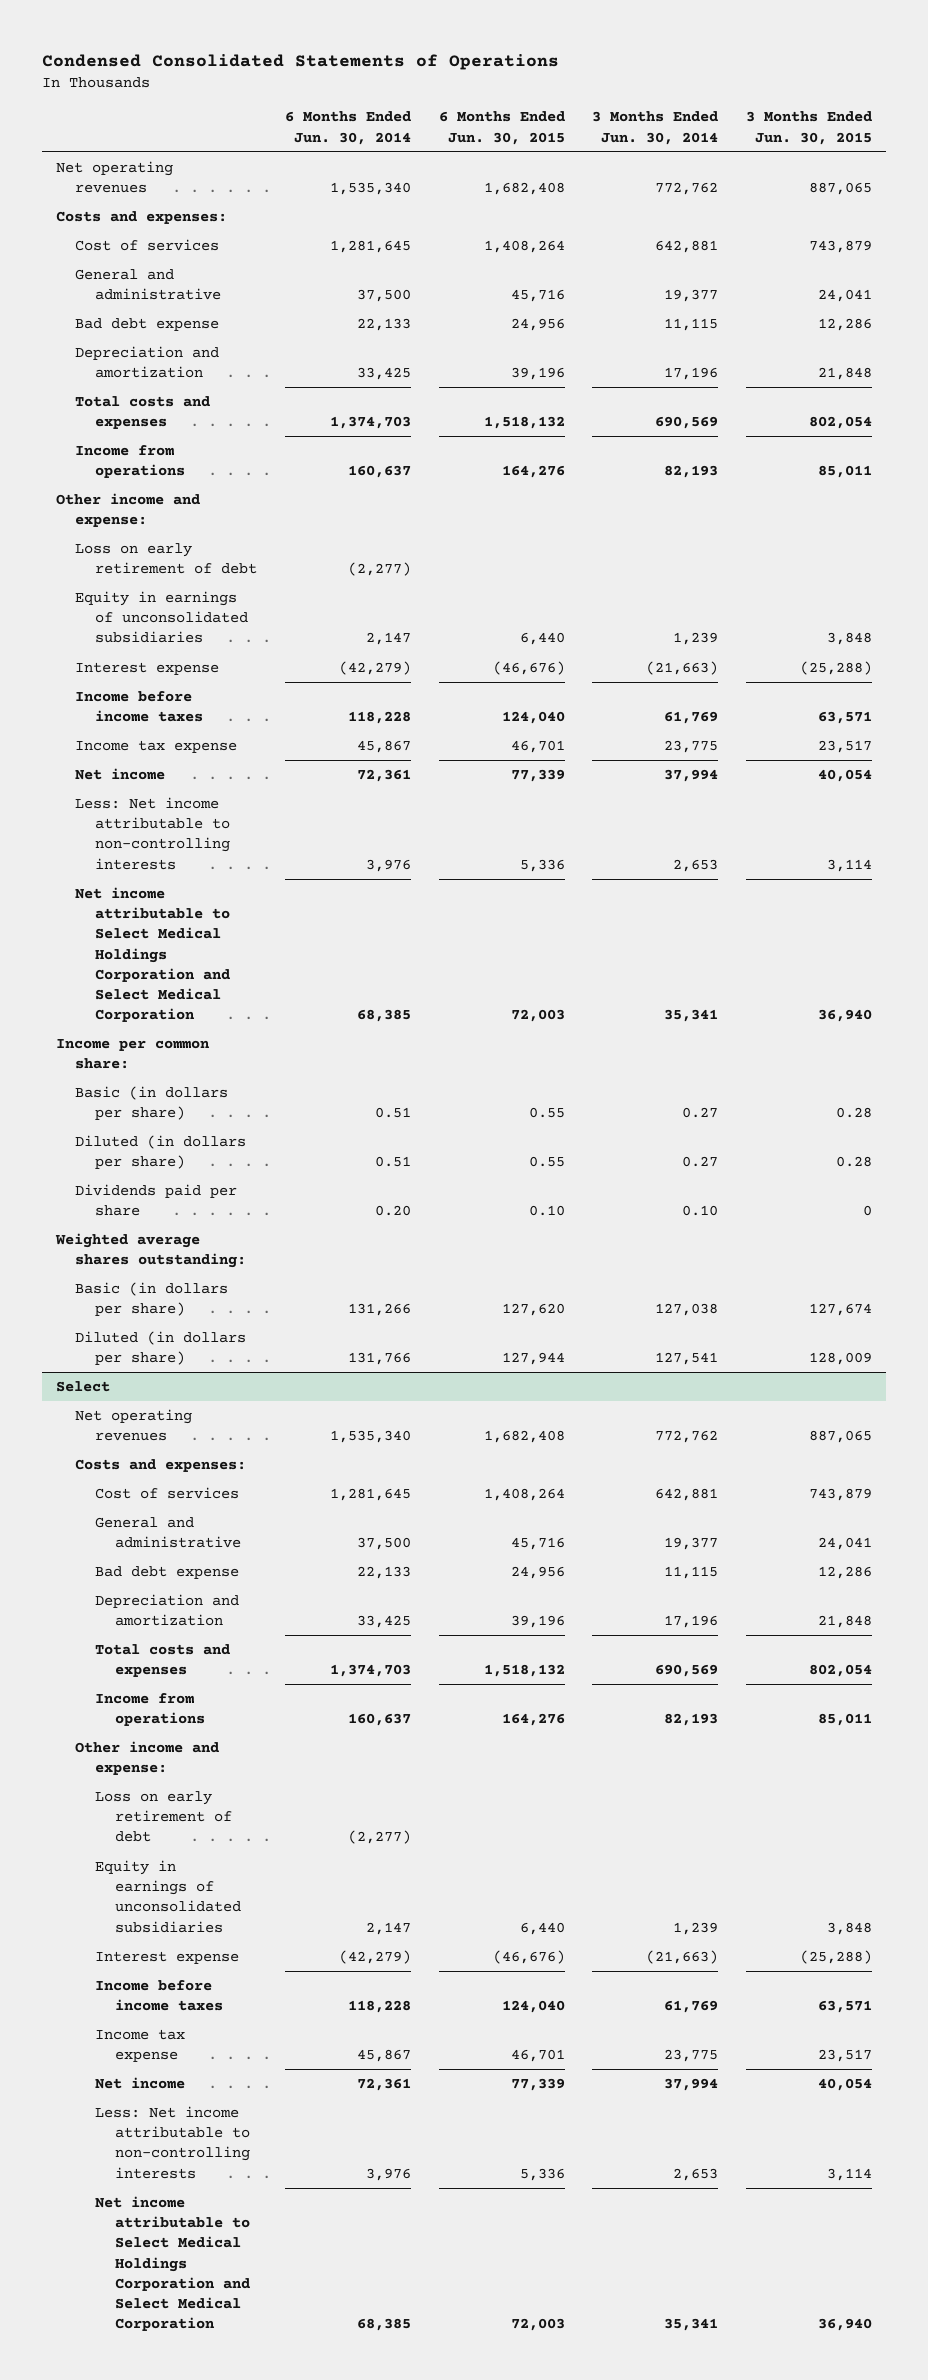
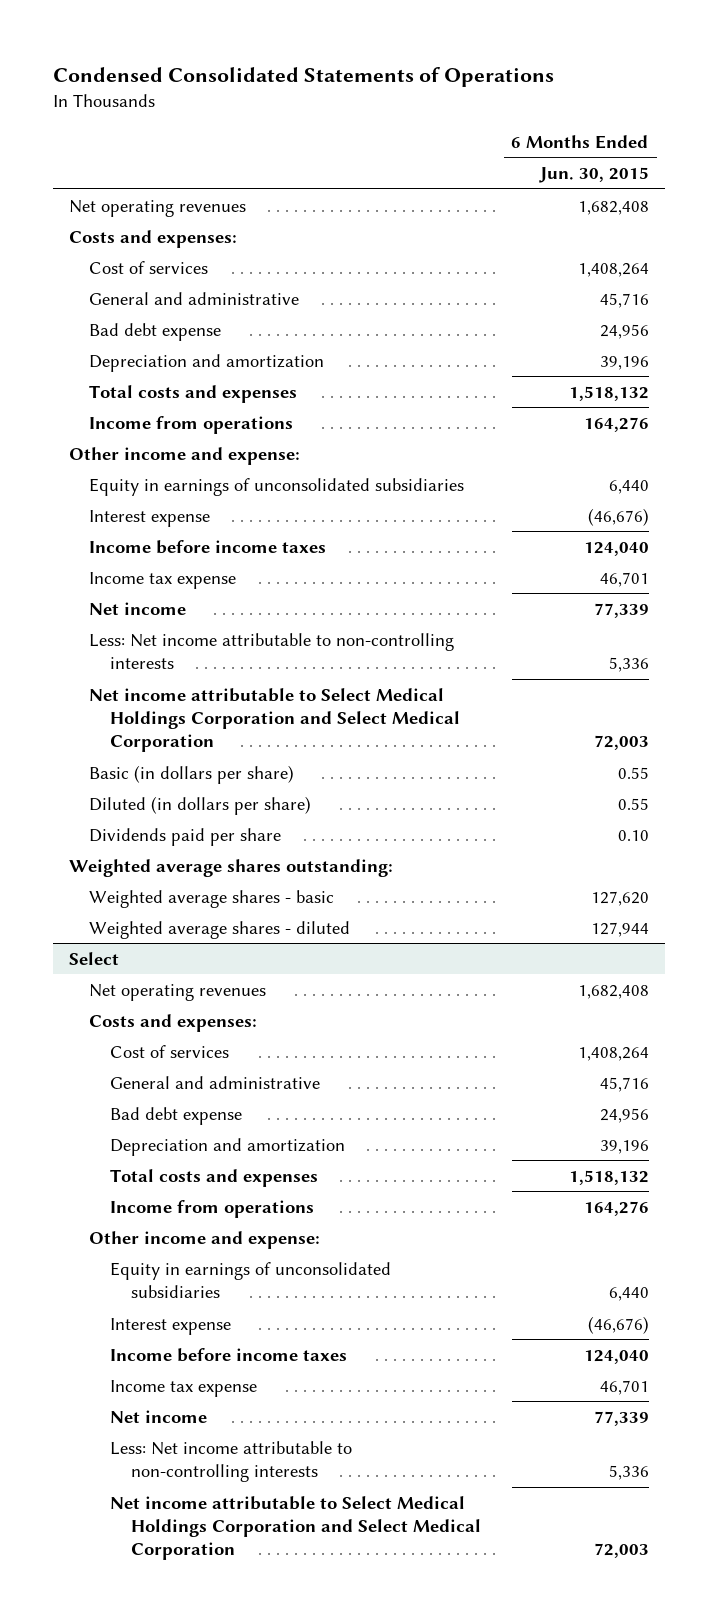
- | 6 Months Ended Jun. 30, 2014 | 6 Months Ended Jun. 30, 2015 | 3 Months Ended Jun. 30, 2014 | 3 Months Ended Jun. 30, 2015
+ | 6 Months Ended Jun. 30, 2015
- Loss on early retirement of debt | (2,277) | | |
- Income per common share:
- Basic (in dollars per share) | 131,266 | 127,620 | 127,038 | 127,674
- Diluted (in dollars per share) | 131,766 | 127,944 | 127,541 | 128,009
+ Weighted average shares - basic | 127,620
+ Weighted average shares - diluted | 127,944
@ Select
- Loss on early retirement of debt | (2,277) | | |

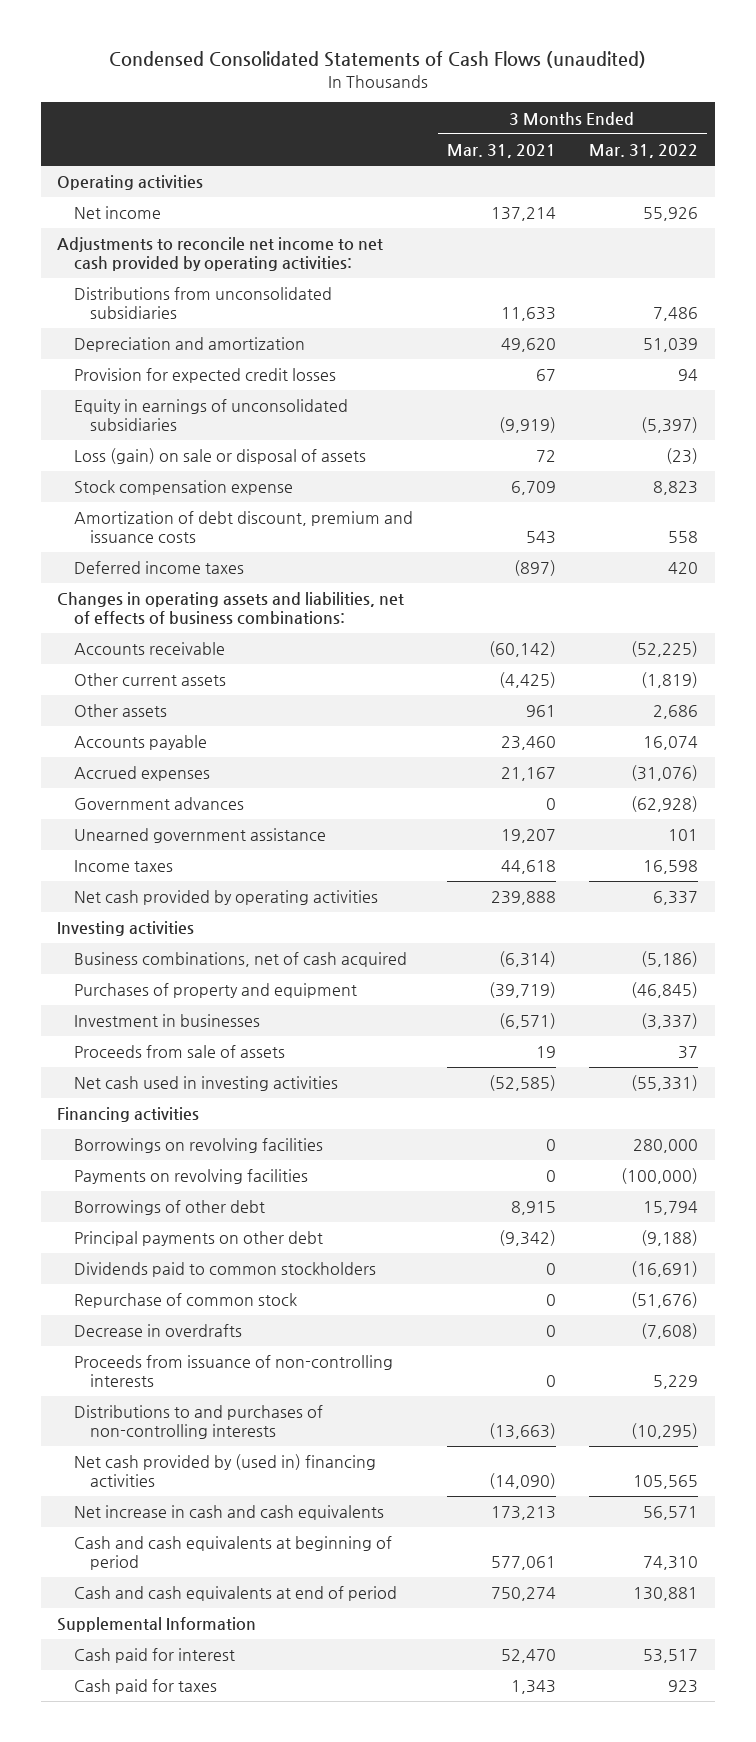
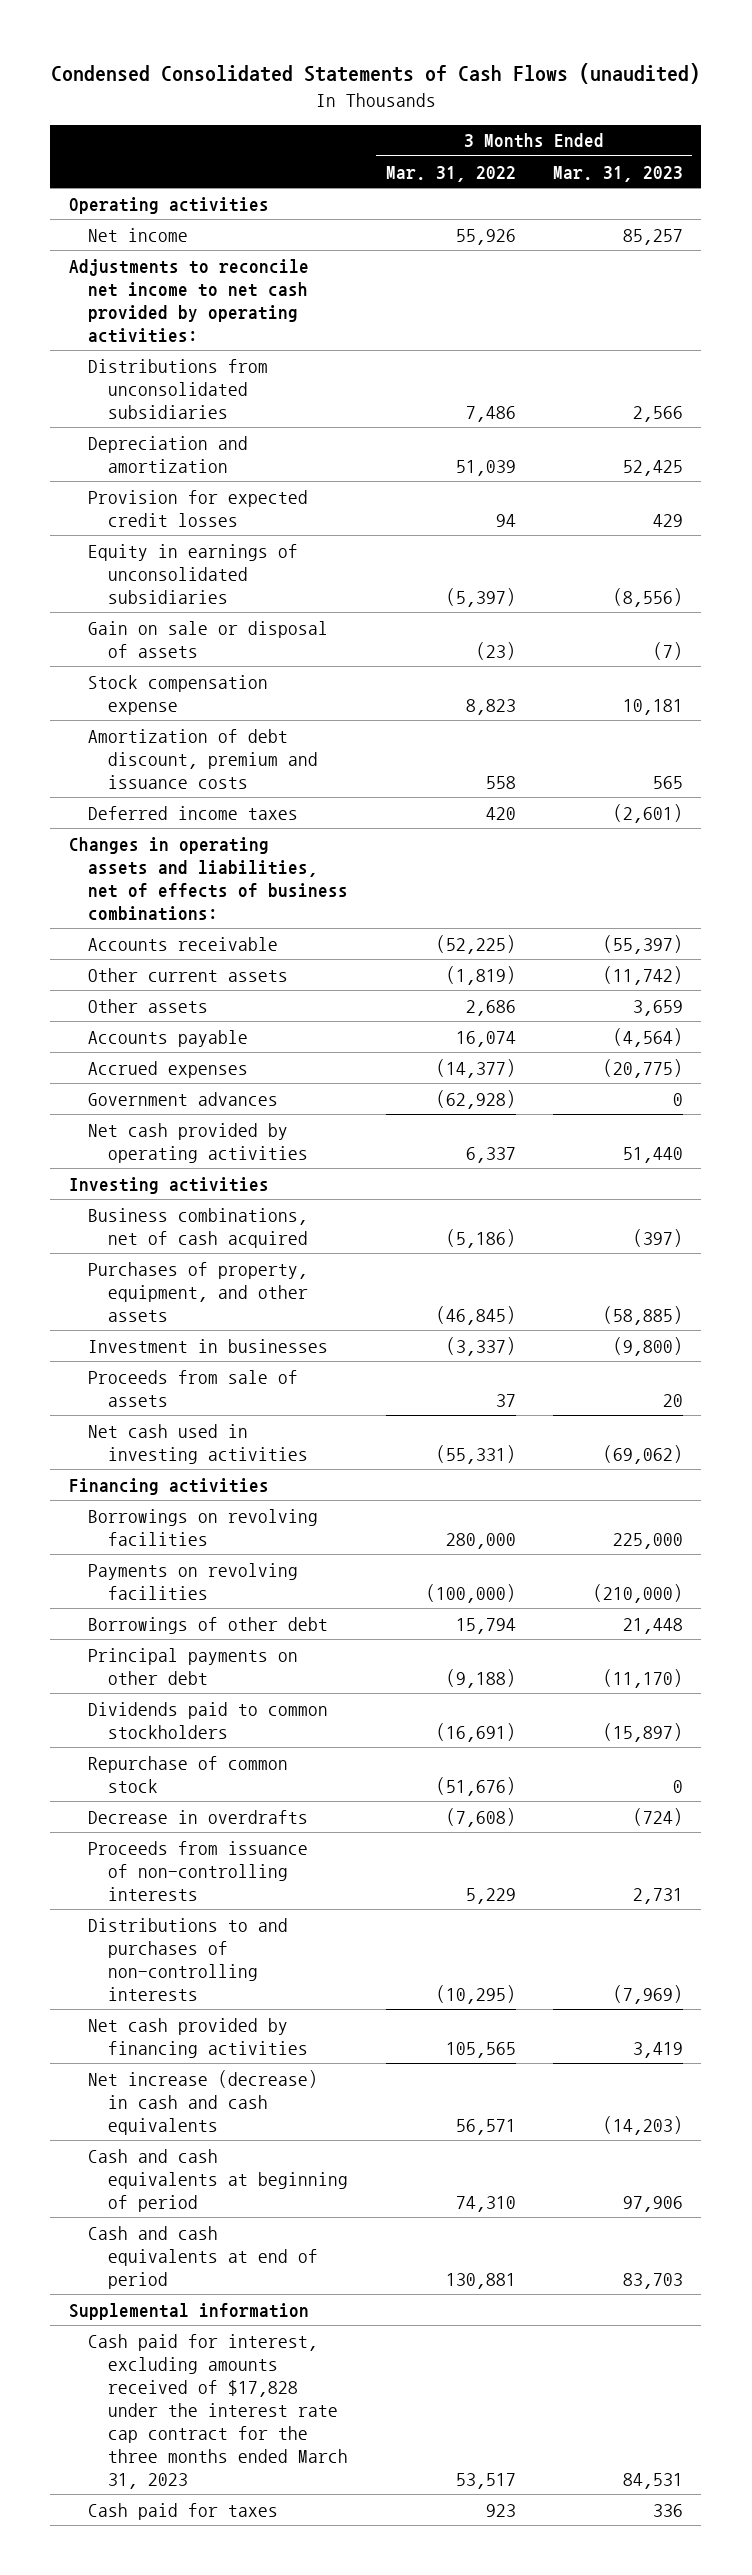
- | 3 Months Ended Mar. 31, 2021 | 3 Months Ended Mar. 31, 2022
+ | 3 Months Ended Mar. 31, 2022 | 3 Months Ended Mar. 31, 2023
- Loss (gain) on sale or disposal of assets | 72 | (23)
+ Gain on sale or disposal of assets | (23) | (7)
- Accrued expenses | 21,167 | (31,076)
+ Accrued expenses | (14,377) | (20,775)
- Unearned government assistance | 19,207 | 101
- Income taxes | 44,618 | 16,598
- Purchases of property and equipment | (39,719) | (46,845)
+ Purchases of property, equipment, and other assets | (46,845) | (58,885)
- Net cash provided by (used in) financing activities | (14,090) | 105,565
- Net increase in cash and cash equivalents | 173,213 | 56,571
+ Net cash provided by financing activities | 105,565 | 3,419
+ Net increase (decrease) in cash and cash equivalents | 56,571 | (14,203)
- Supplemental Information
- Cash paid for interest | 52,470 | 53,517
+ Supplemental information
+ Cash paid for interest, excluding amounts received of $17,828 under the interest rate cap contract for the three months ended March 31, 2023 | 53,517 | 84,531

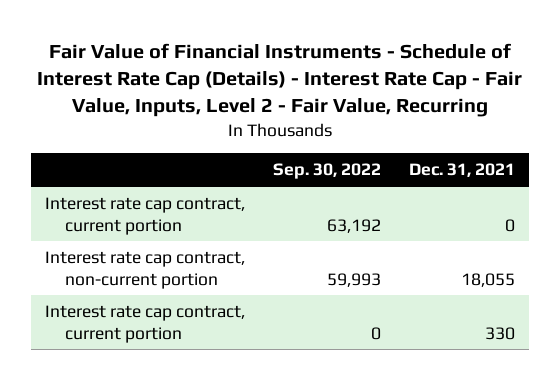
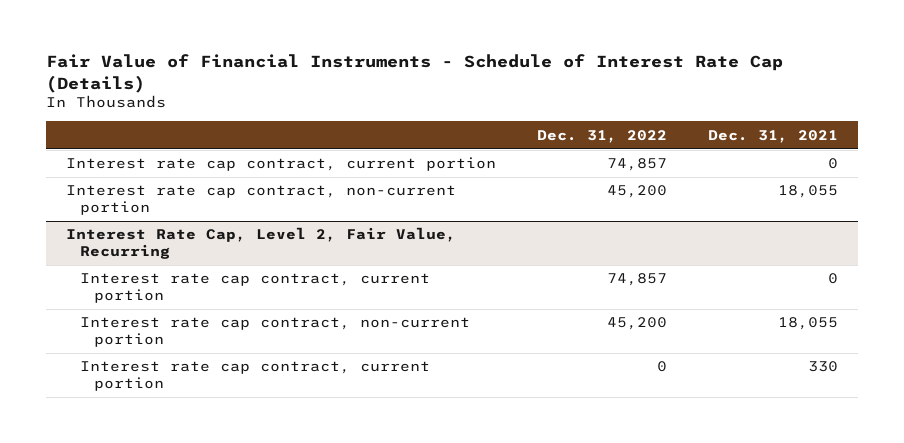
- Fair Value of Financial Instruments - Schedule of Interest Rate Cap (Details) - Interest Rate Cap - Fair Value, Inputs, Level 2 - Fair Value, Recurring
+ Fair Value of Financial Instruments - Schedule of Interest Rate Cap (Details)
- | Sep. 30, 2022 | Dec. 31, 2021
+ | Dec. 31, 2022 | Dec. 31, 2021
+ Interest Rate Cap, Level 2, Fair Value, Recurring
+ Interest rate cap contract, current portion | 74,857 | 0
+ Interest rate cap contract, non-current portion | 45,200 | 18,055

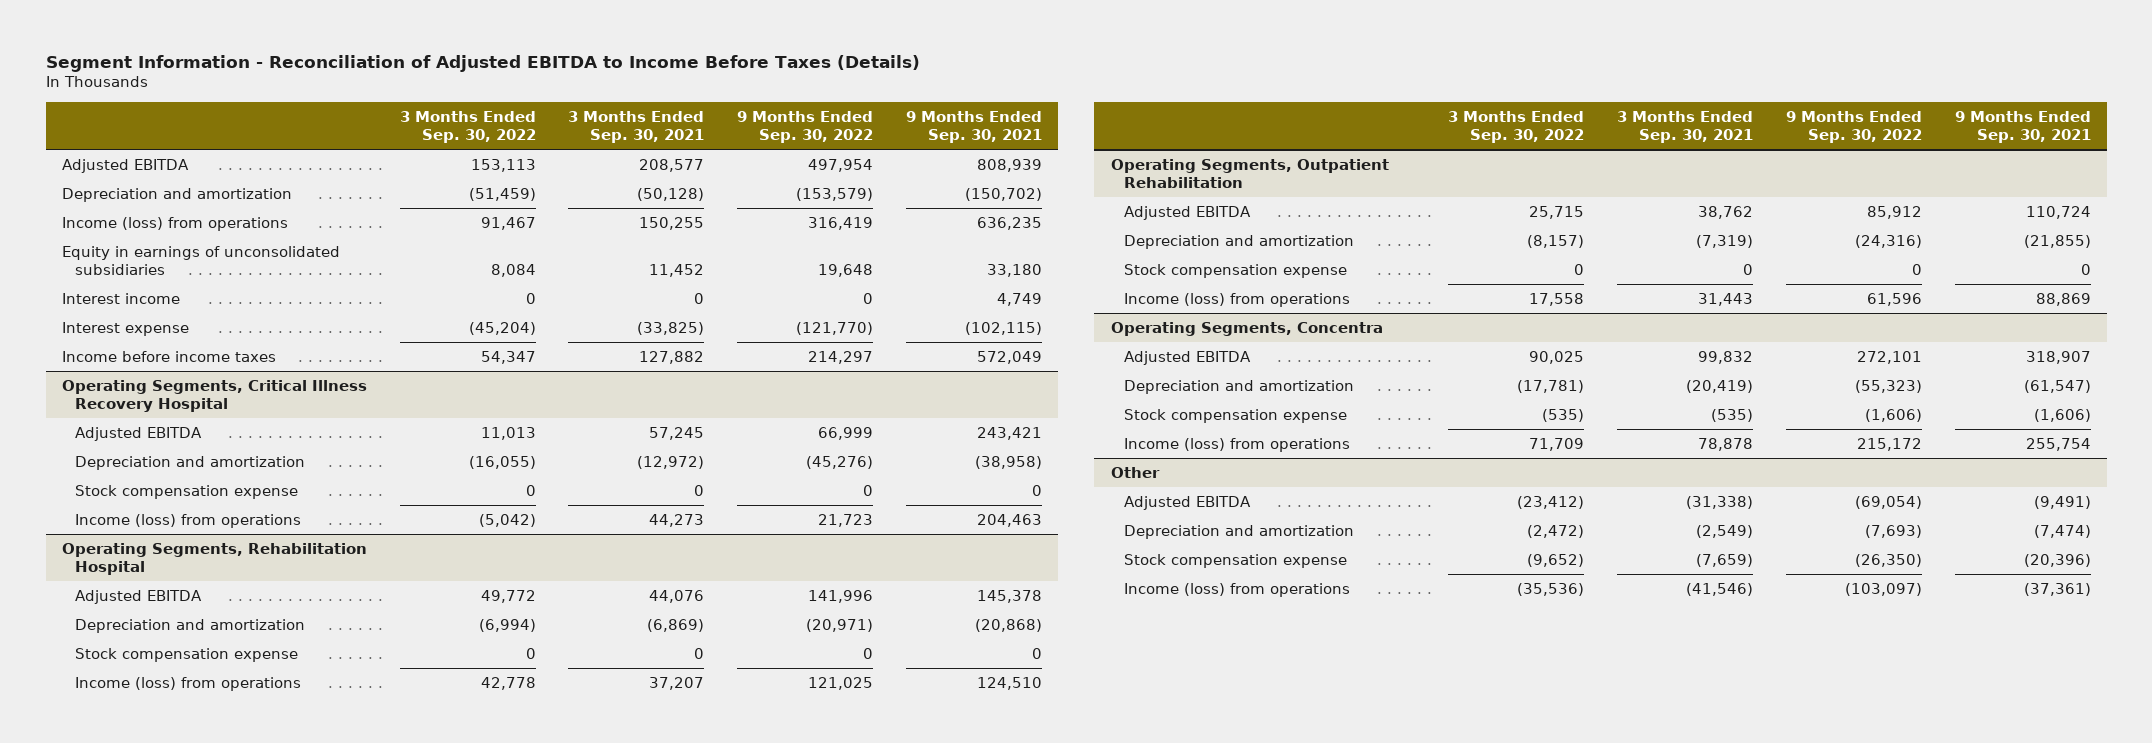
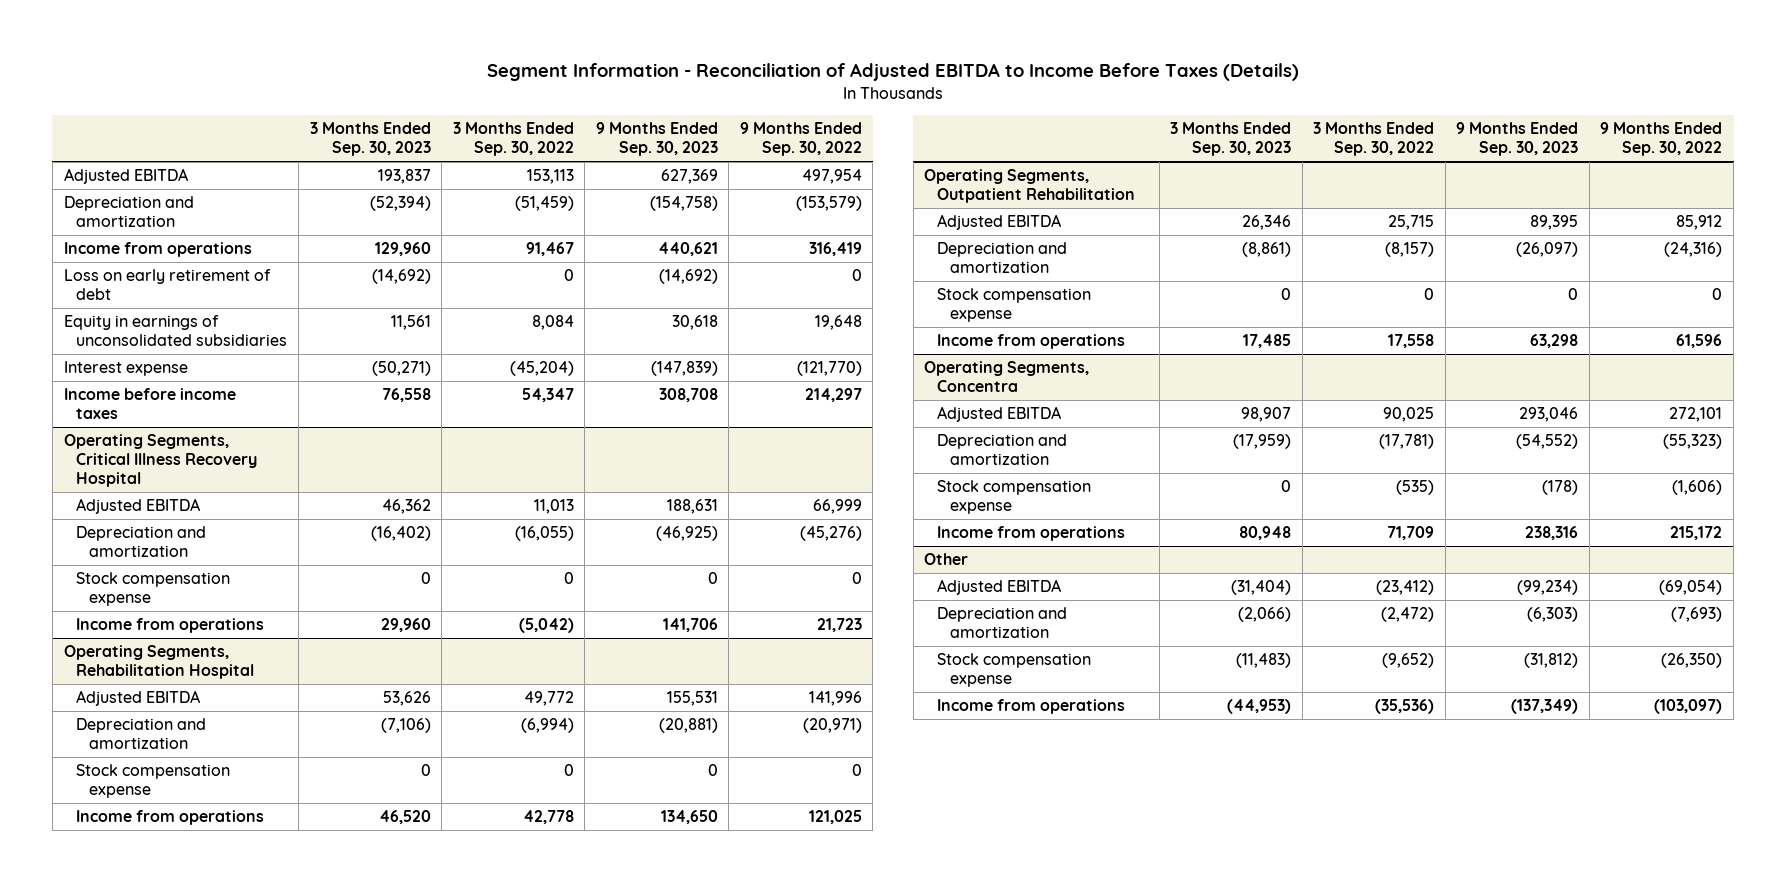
- | 3 Months Ended Sep. 30, 2022 | 3 Months Ended Sep. 30, 2021 | 9 Months Ended Sep. 30, 2022 | 9 Months Ended Sep. 30, 2021
+ | 3 Months Ended Sep. 30, 2023 | 3 Months Ended Sep. 30, 2022 | 9 Months Ended Sep. 30, 2023 | 9 Months Ended Sep. 30, 2022
- Income (loss) from operations | 91,467 | 150,255 | 316,419 | 636,235
+ Income from operations | 129,960 | 91,467 | 440,621 | 316,419
+ Loss on early retirement of debt | (14,692) | 0 | (14,692) | 0
- Interest income | 0 | 0 | 0 | 4,749
@ Operating Segments, Critical Illness Recovery Hospital
- Income (loss) from operations | (5,042) | 44,273 | 21,723 | 204,463
+ Income from operations | 29,960 | (5,042) | 141,706 | 21,723
@ Operating Segments, Rehabilitation Hospital
- Income (loss) from operations | 42,778 | 37,207 | 121,025 | 124,510
+ Income from operations | 46,520 | 42,778 | 134,650 | 121,025
@ Operating Segments, Outpatient Rehabilitation
- Income (loss) from operations | 17,558 | 31,443 | 61,596 | 88,869
+ Income from operations | 17,485 | 17,558 | 63,298 | 61,596
@ Operating Segments, Concentra
- Income (loss) from operations | 71,709 | 78,878 | 215,172 | 255,754
+ Income from operations | 80,948 | 71,709 | 238,316 | 215,172
@ Other
- Income (loss) from operations | (35,536) | (41,546) | (103,097) | (37,361)
+ Income from operations | (44,953) | (35,536) | (137,349) | (103,097)

